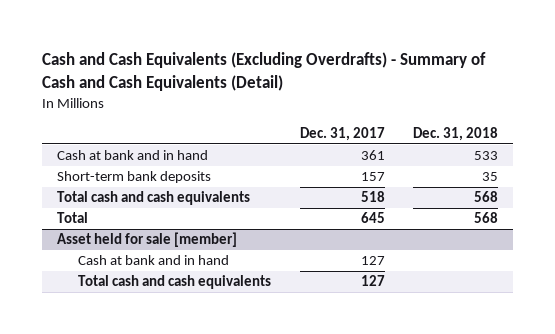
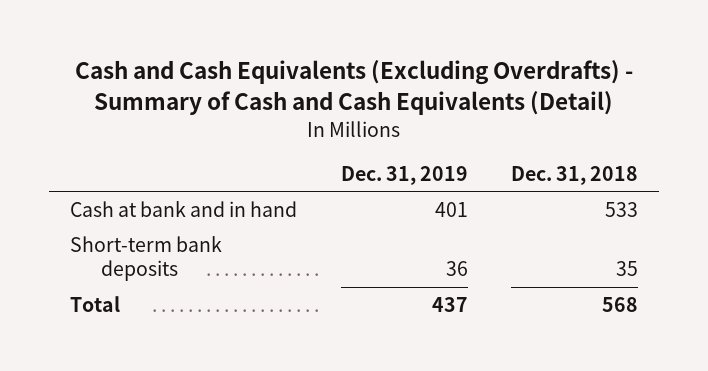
- | Dec. 31, 2017 | Dec. 31, 2018
+ | Dec. 31, 2019 | Dec. 31, 2018
- Total cash and cash equivalents | 518 | 568
- Asset held for sale [member]
- Cash at bank and in hand | 127 |
- Total cash and cash equivalents | 127 |

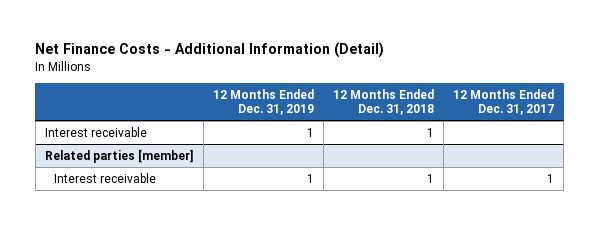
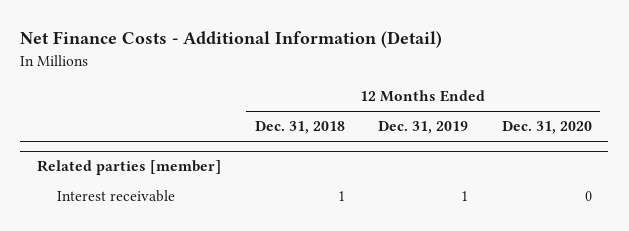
- | 12 Months Ended Dec. 31, 2019 | 12 Months Ended Dec. 31, 2018 | 12 Months Ended Dec. 31, 2017
+ | 12 Months Ended Dec. 31, 2018 | 12 Months Ended Dec. 31, 2019 | 12 Months Ended Dec. 31, 2020
- Interest receivable | 1 | 1 |

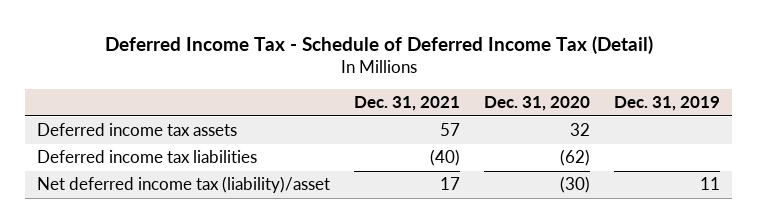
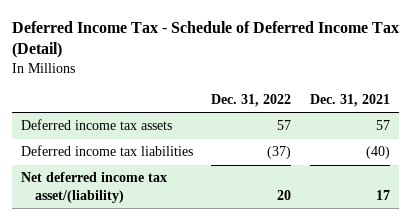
- | Dec. 31, 2021 | Dec. 31, 2020 | Dec. 31, 2019
+ | Dec. 31, 2022 | Dec. 31, 2021
- Net deferred income tax (liability)/asset | 17 | (30) | 11
+ Net deferred income tax asset/(liability) | 20 | 17

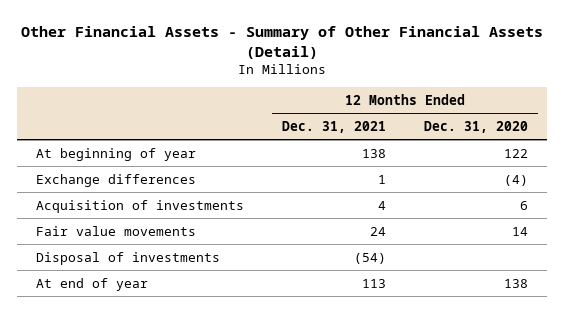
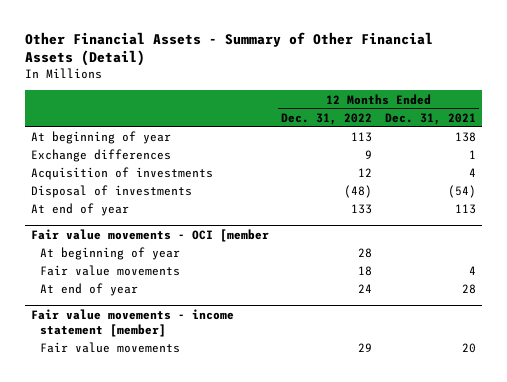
- | 12 Months Ended Dec. 31, 2021 | 12 Months Ended Dec. 31, 2020
+ | 12 Months Ended Dec. 31, 2022 | 12 Months Ended Dec. 31, 2021
- Fair value movements | 24 | 14
+ Fair value movements - OCI [member
+ At beginning of year | 28 |
+ Fair value movements | 18 | 4
+ At end of year | 24 | 28
+ Fair value movements - income statement [member]
+ Fair value movements | 29 | 20

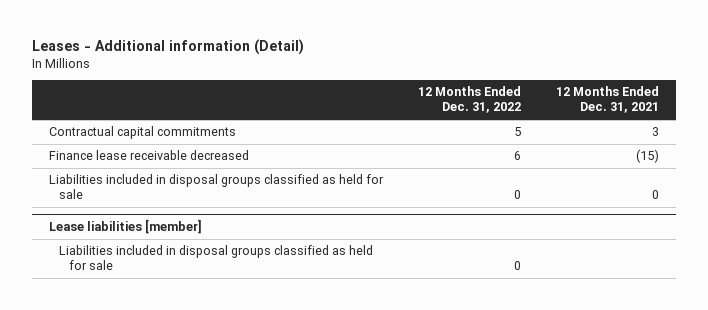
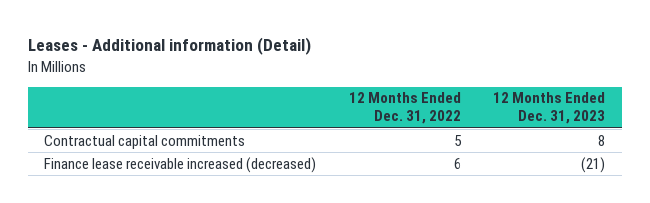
- | 12 Months Ended Dec. 31, 2022 | 12 Months Ended Dec. 31, 2021
+ | 12 Months Ended Dec. 31, 2022 | 12 Months Ended Dec. 31, 2023
- Finance lease receivable decreased | 6 | (15)
- Liabilities included in disposal groups classified as held for sale | 0 | 0
- Lease liabilities [member]
- Liabilities included in disposal groups classified as held for sale | 0 |
+ Finance lease receivable increased (decreased) | 6 | (21)

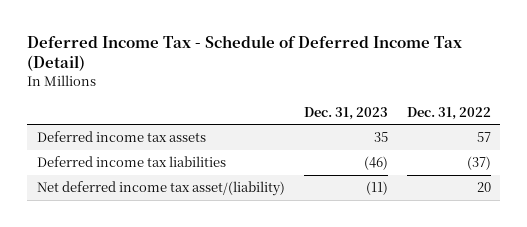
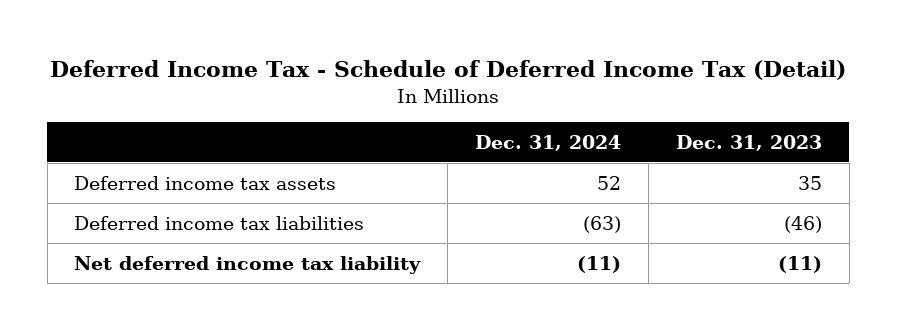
- | Dec. 31, 2023 | Dec. 31, 2022
+ | Dec. 31, 2024 | Dec. 31, 2023
- Net deferred income tax asset/(liability) | (11) | 20
+ Net deferred income tax liability | (11) | (11)

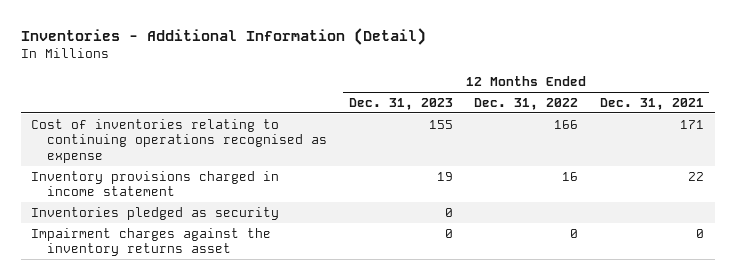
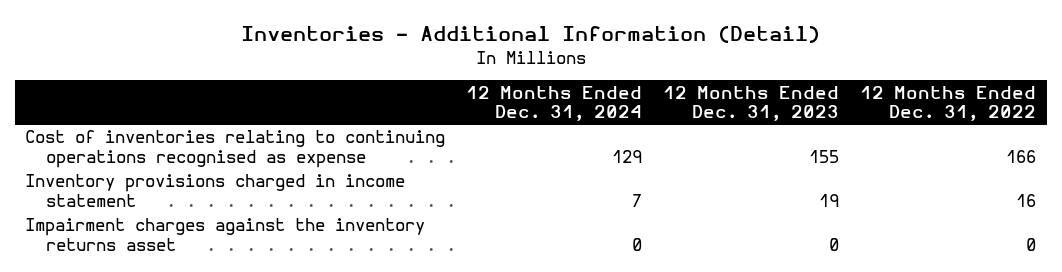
- | 12 Months Ended Dec. 31, 2023 | 12 Months Ended Dec. 31, 2022 | 12 Months Ended Dec. 31, 2021
+ | 12 Months Ended Dec. 31, 2024 | 12 Months Ended Dec. 31, 2023 | 12 Months Ended Dec. 31, 2022
- Inventories pledged as security | 0 | |

